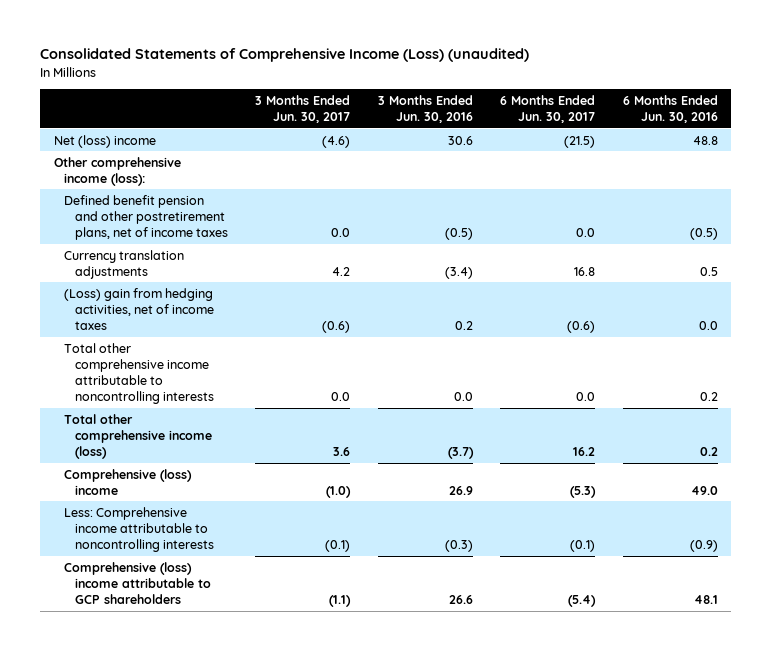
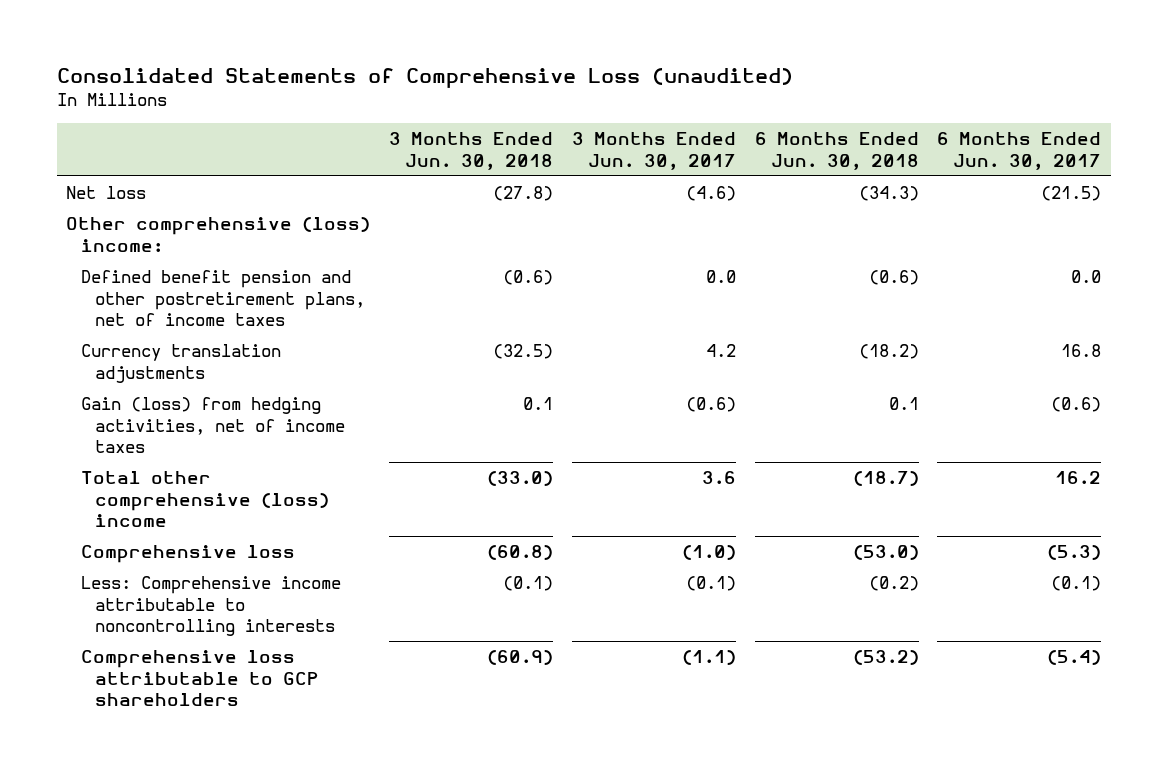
- Consolidated Statements of Comprehensive Income (Loss) (unaudited)
+ Consolidated Statements of Comprehensive Loss (unaudited)
- | 3 Months Ended Jun. 30, 2017 | 3 Months Ended Jun. 30, 2016 | 6 Months Ended Jun. 30, 2017 | 6 Months Ended Jun. 30, 2016
+ | 3 Months Ended Jun. 30, 2018 | 3 Months Ended Jun. 30, 2017 | 6 Months Ended Jun. 30, 2018 | 6 Months Ended Jun. 30, 2017
- Net (loss) income | (4.6) | 30.6 | (21.5) | 48.8
- Other comprehensive income (loss):
+ Net loss | (27.8) | (4.6) | (34.3) | (21.5)
+ Other comprehensive (loss) income:
- (Loss) gain from hedging activities, net of income taxes | (0.6) | 0.2 | (0.6) | 0.0
- Total other comprehensive income attributable to noncontrolling interests | 0.0 | 0.0 | 0.0 | 0.2
- Total other comprehensive income (loss) | 3.6 | (3.7) | 16.2 | 0.2
- Comprehensive (loss) income | (1.0) | 26.9 | (5.3) | 49.0
+ Gain (loss) from hedging activities, net of income taxes | 0.1 | (0.6) | 0.1 | (0.6)
+ Total other comprehensive (loss) income | (33.0) | 3.6 | (18.7) | 16.2
+ Comprehensive loss | (60.8) | (1.0) | (53.0) | (5.3)
- Comprehensive (loss) income attributable to GCP shareholders | (1.1) | 26.6 | (5.4) | 48.1
+ Comprehensive loss attributable to GCP shareholders | (60.9) | (1.1) | (53.2) | (5.4)

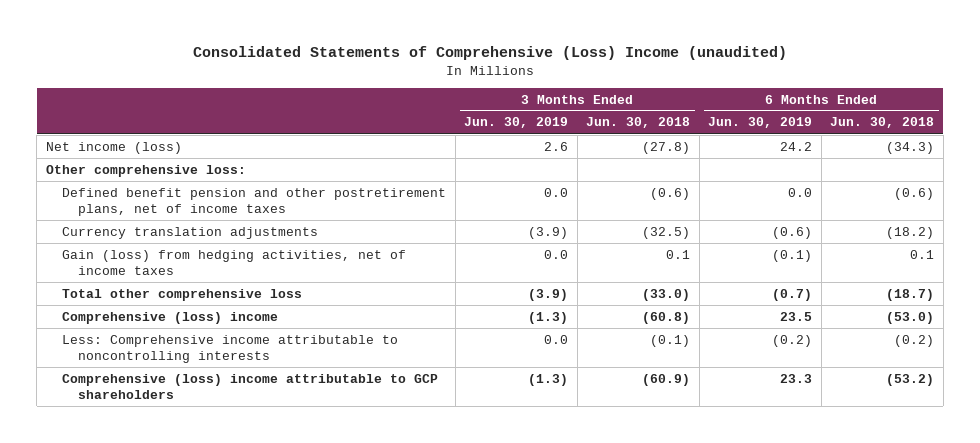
- Consolidated Statements of Comprehensive Loss (unaudited)
+ Consolidated Statements of Comprehensive (Loss) Income (unaudited)
- | 3 Months Ended Jun. 30, 2018 | 3 Months Ended Jun. 30, 2017 | 6 Months Ended Jun. 30, 2018 | 6 Months Ended Jun. 30, 2017
+ | 3 Months Ended Jun. 30, 2019 | 3 Months Ended Jun. 30, 2018 | 6 Months Ended Jun. 30, 2019 | 6 Months Ended Jun. 30, 2018
- Net loss | (27.8) | (4.6) | (34.3) | (21.5)
- Other comprehensive (loss) income:
+ Net income (loss) | 2.6 | (27.8) | 24.2 | (34.3)
+ Other comprehensive loss:
- Total other comprehensive (loss) income | (33.0) | 3.6 | (18.7) | 16.2
- Comprehensive loss | (60.8) | (1.0) | (53.0) | (5.3)
+ Total other comprehensive loss | (3.9) | (33.0) | (0.7) | (18.7)
+ Comprehensive (loss) income | (1.3) | (60.8) | 23.5 | (53.0)
- Comprehensive loss attributable to GCP shareholders | (60.9) | (1.1) | (53.2) | (5.4)
+ Comprehensive (loss) income attributable to GCP shareholders | (1.3) | (60.9) | 23.3 | (53.2)

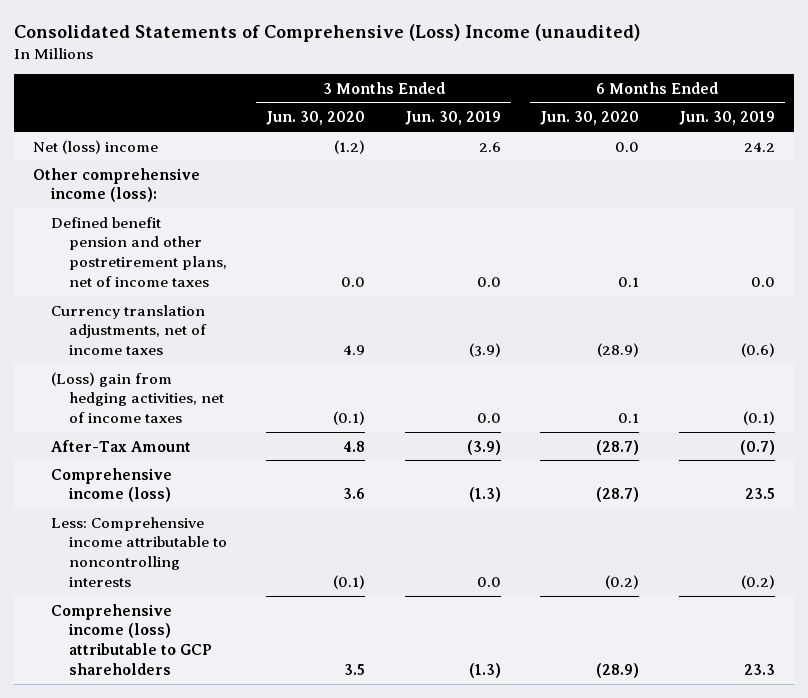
- | 3 Months Ended Jun. 30, 2019 | 3 Months Ended Jun. 30, 2018 | 6 Months Ended Jun. 30, 2019 | 6 Months Ended Jun. 30, 2018
+ | 3 Months Ended Jun. 30, 2020 | 3 Months Ended Jun. 30, 2019 | 6 Months Ended Jun. 30, 2020 | 6 Months Ended Jun. 30, 2019
- Net income (loss) | 2.6 | (27.8) | 24.2 | (34.3)
- Other comprehensive loss:
+ Net (loss) income | (1.2) | 2.6 | 0.0 | 24.2
+ Other comprehensive income (loss):
- Currency translation adjustments | (3.9) | (32.5) | (0.6) | (18.2)
- Gain (loss) from hedging activities, net of income taxes | 0.0 | 0.1 | (0.1) | 0.1
- Total other comprehensive loss | (3.9) | (33.0) | (0.7) | (18.7)
- Comprehensive (loss) income | (1.3) | (60.8) | 23.5 | (53.0)
+ Currency translation adjustments, net of income taxes | 4.9 | (3.9) | (28.9) | (0.6)
+ (Loss) gain from hedging activities, net of income taxes | (0.1) | 0.0 | 0.1 | (0.1)
+ After-Tax Amount | 4.8 | (3.9) | (28.7) | (0.7)
+ Comprehensive income (loss) | 3.6 | (1.3) | (28.7) | 23.5
- Comprehensive (loss) income attributable to GCP shareholders | (1.3) | (60.9) | 23.3 | (53.2)
+ Comprehensive income (loss) attributable to GCP shareholders | 3.5 | (1.3) | (28.9) | 23.3

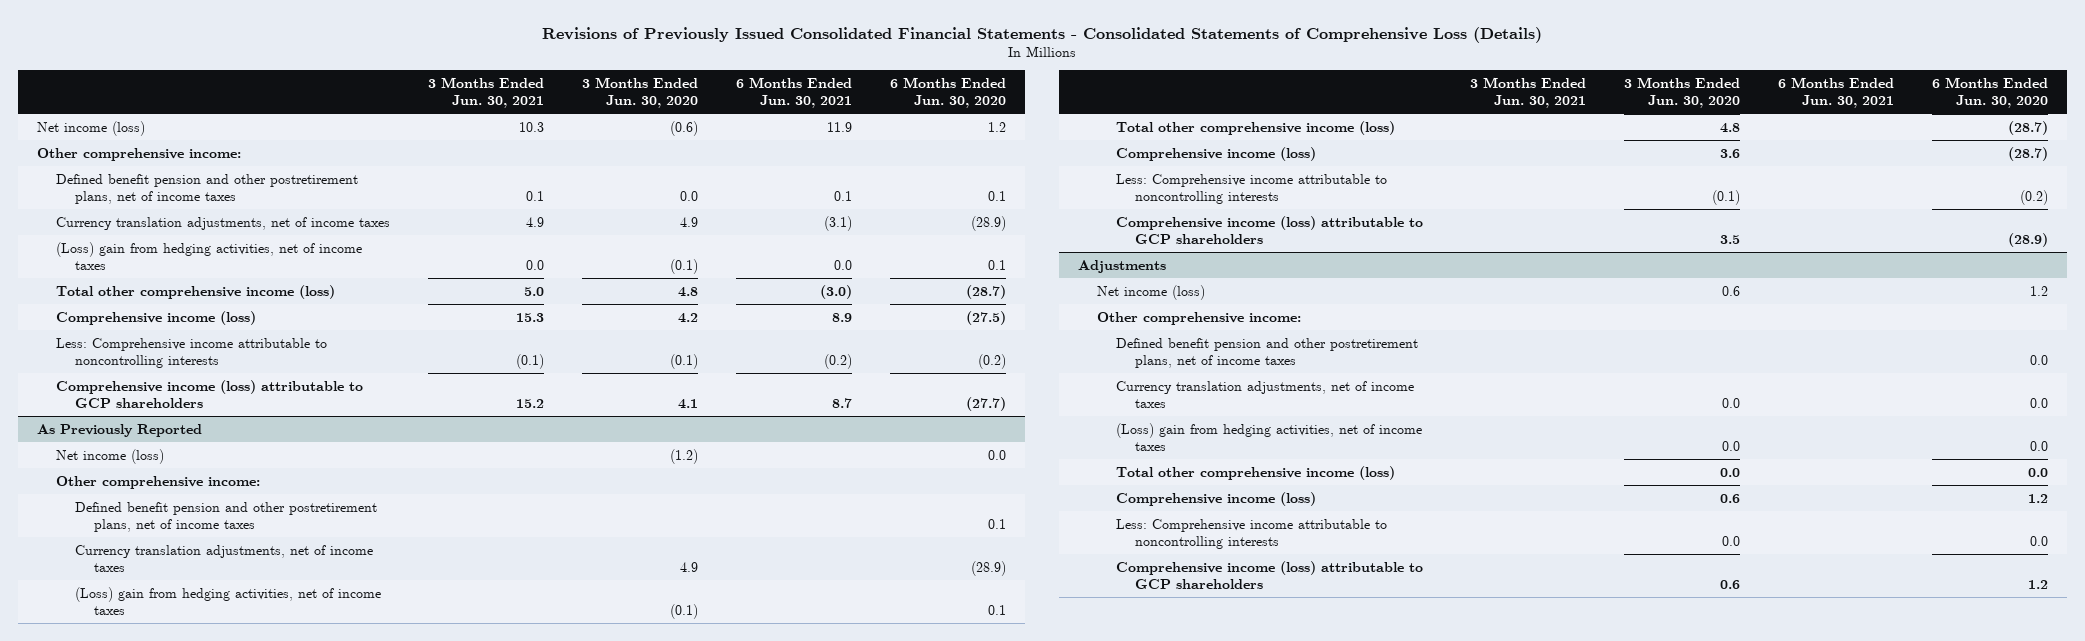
- Consolidated Statements of Comprehensive (Loss) Income (unaudited)
+ Revisions of Previously Issued Consolidated Financial Statements - Consolidated Statements of Comprehensive Loss (Details)
- | 3 Months Ended Jun. 30, 2020 | 3 Months Ended Jun. 30, 2019 | 6 Months Ended Jun. 30, 2020 | 6 Months Ended Jun. 30, 2019
+ | 3 Months Ended Jun. 30, 2021 | 3 Months Ended Jun. 30, 2020 | 6 Months Ended Jun. 30, 2021 | 6 Months Ended Jun. 30, 2020
- Net (loss) income | (1.2) | 2.6 | 0.0 | 24.2
- Other comprehensive income (loss):
+ Net income (loss) | 10.3 | (0.6) | 11.9 | 1.2
+ Other comprehensive income:
- After-Tax Amount | 4.8 | (3.9) | (28.7) | (0.7)
+ Total other comprehensive income (loss) | 5.0 | 4.8 | (3.0) | (28.7)
+ Comprehensive income (loss) | 15.3 | 4.2 | 8.9 | (27.5)
+ Less: Comprehensive income attributable to noncontrolling interests | (0.1) | (0.1) | (0.2) | (0.2)
+ Comprehensive income (loss) attributable to GCP shareholders | 15.2 | 4.1 | 8.7 | (27.7)
+ As Previously Reported
+ Net income (loss) | | (1.2) | | 0.0
+ Other comprehensive income:
+ Defined benefit pension and other postretirement plans, net of income taxes | | | | 0.1
+ Currency translation adjustments, net of income taxes | | 4.9 | | (28.9)
+ (Loss) gain from hedging activities, net of income taxes | | (0.1) | | 0.1
+ Total other comprehensive income (loss) | | 4.8 | | (28.7)
+ Adjustments
+ Net income (loss) | | 0.6 | | 1.2
+ Other comprehensive income:
+ Defined benefit pension and other postretirement plans, net of income taxes | | | | 0.0
+ Currency translation adjustments, net of income taxes | | 0.0 | | 0.0
+ (Loss) gain from hedging activities, net of income taxes | | 0.0 | | 0.0
+ Total other comprehensive income (loss) | | 0.0 | | 0.0
+ Comprehensive income (loss) | | 0.6 | | 1.2
+ Less: Comprehensive income attributable to noncontrolling interests | | 0.0 | | 0.0
+ Comprehensive income (loss) attributable to GCP shareholders | | 0.6 | | 1.2

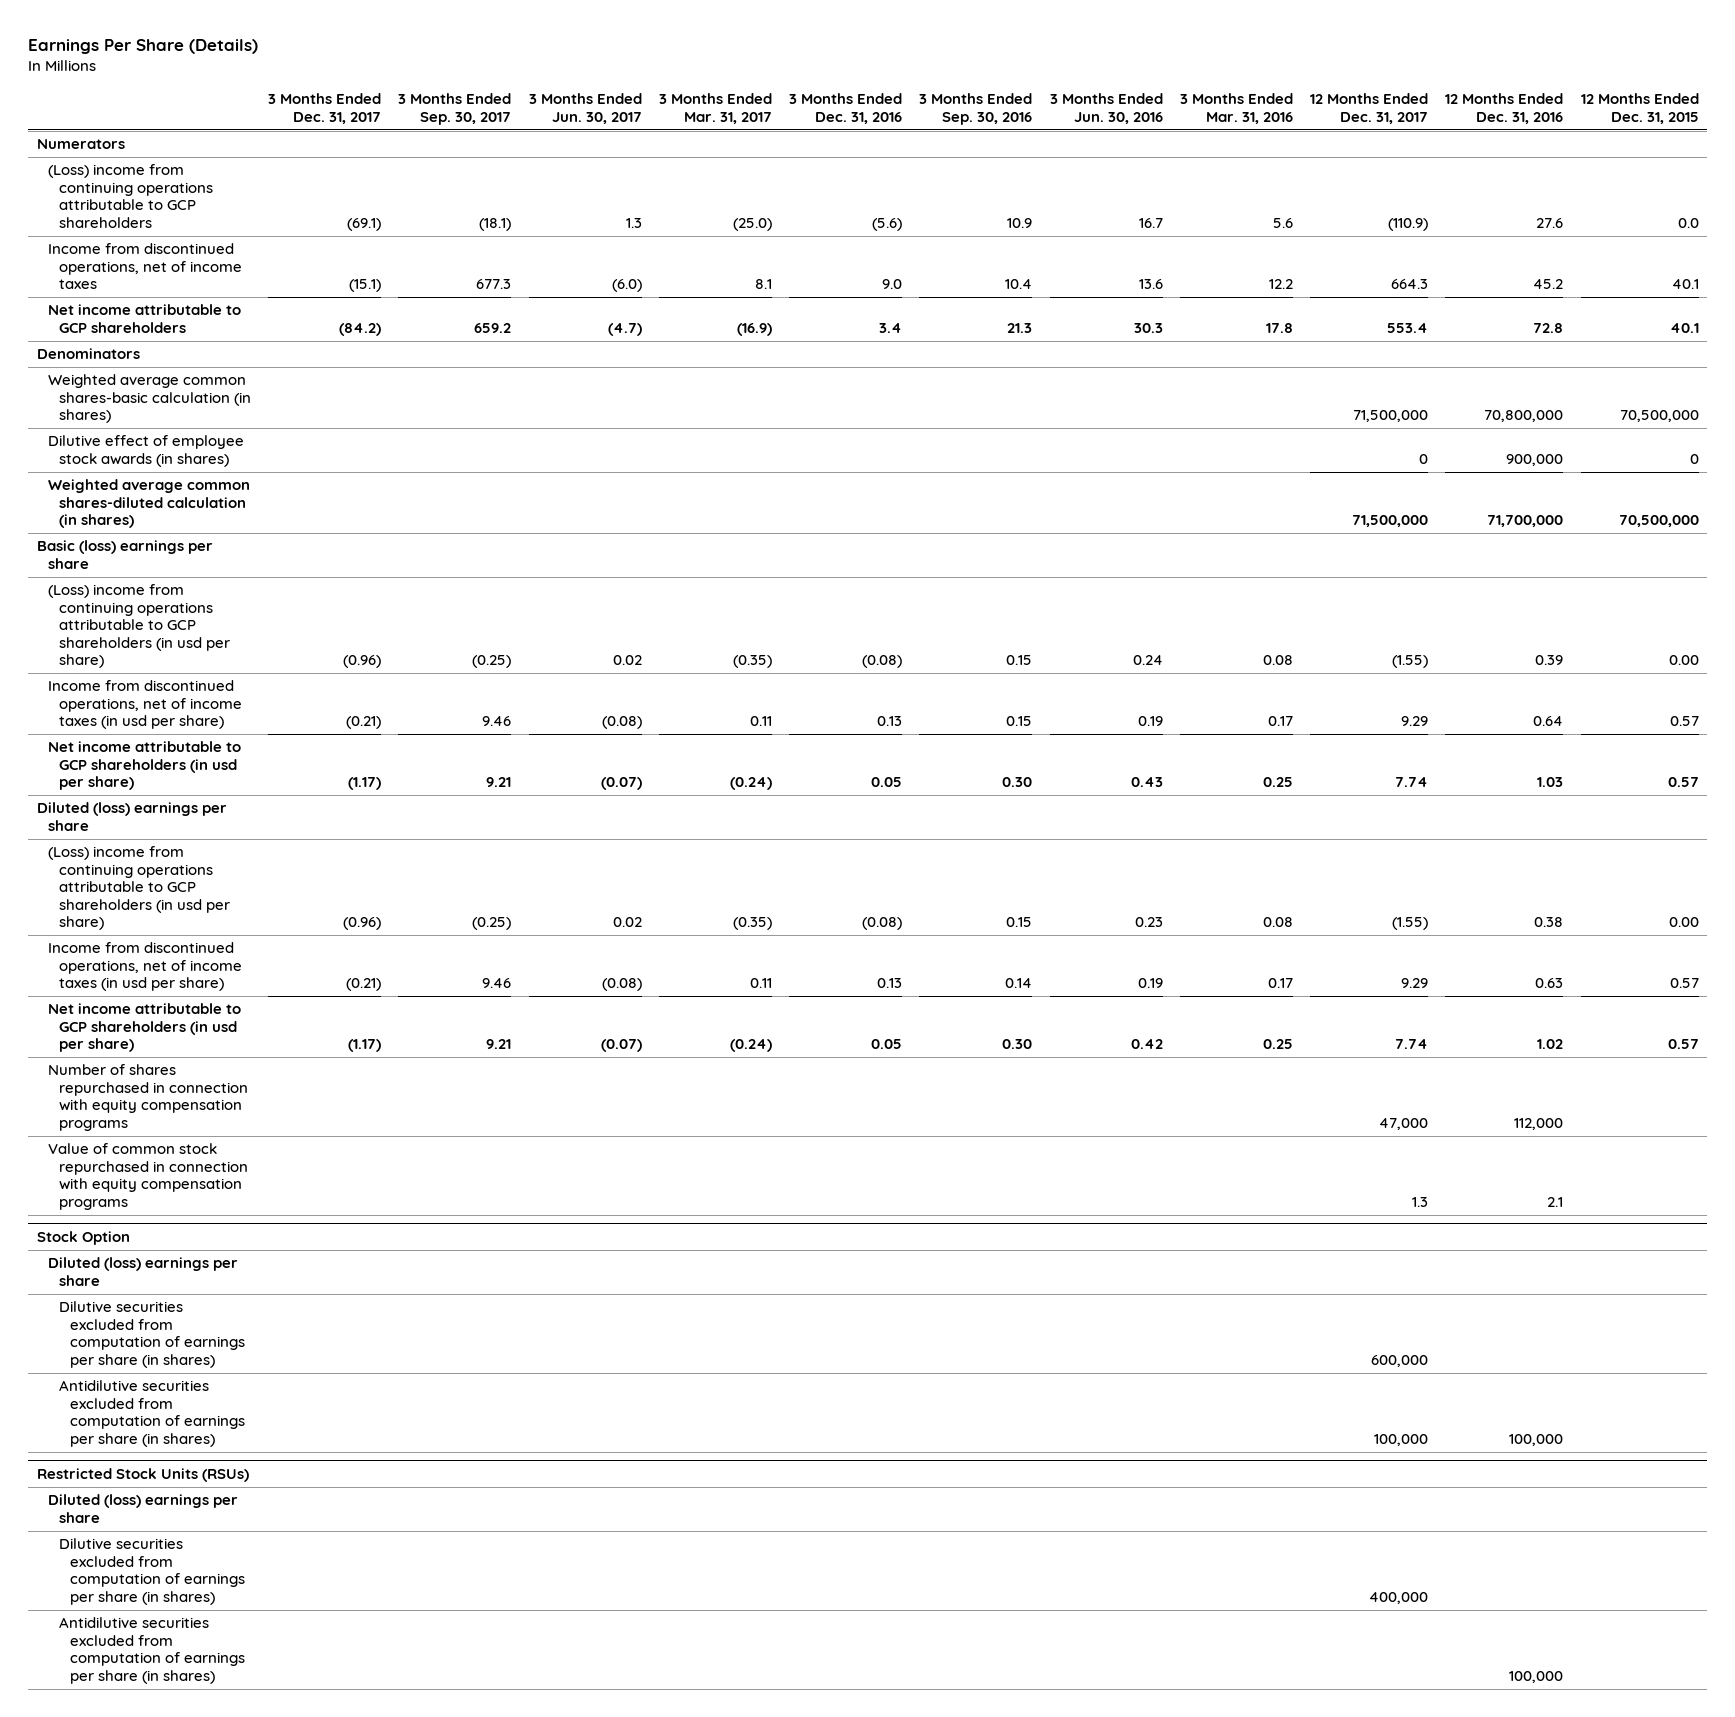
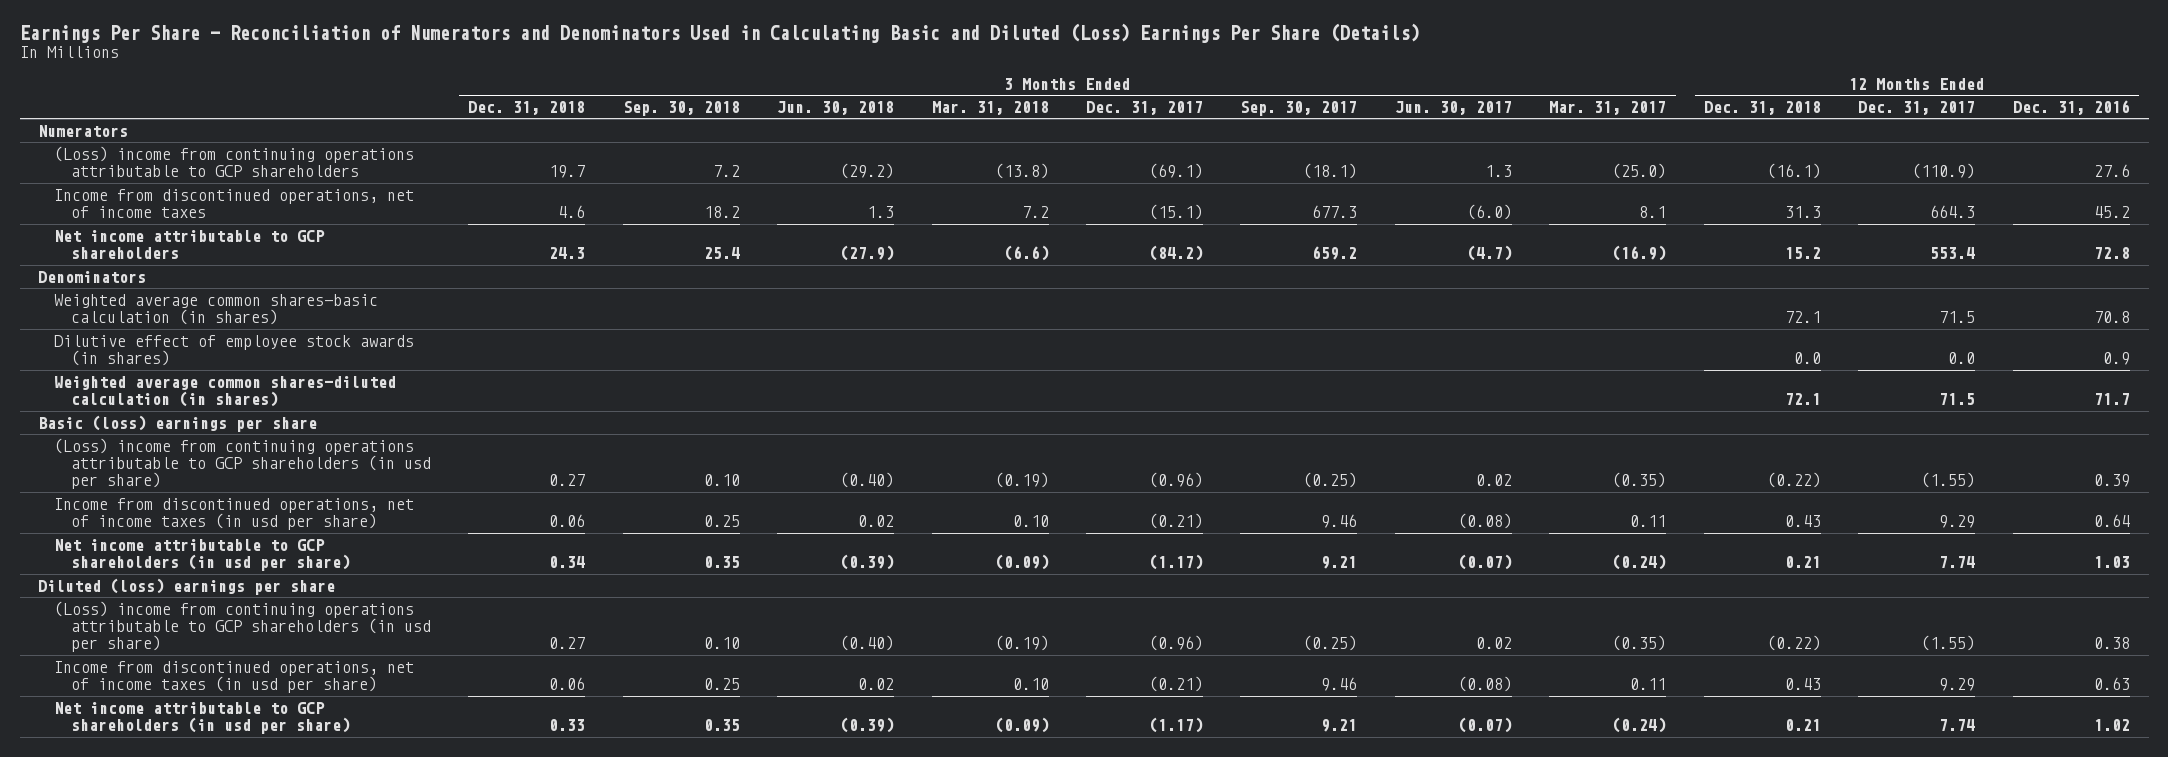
- Earnings Per Share (Details)
+ Earnings Per Share - Reconciliation of Numerators and Denominators Used in Calculating Basic and Diluted (Loss) Earnings Per Share (Details)
- | 3 Months Ended Dec. 31, 2017 | 3 Months Ended Sep. 30, 2017 | 3 Months Ended Jun. 30, 2017 | 3 Months Ended Mar. 31, 2017 | 3 Months Ended Dec. 31, 2016 | 3 Months Ended Sep. 30, 2016 | 3 Months Ended Jun. 30, 2016 | 3 Months Ended Mar. 31, 2016 | 12 Months Ended Dec. 31, 2017 | 12 Months Ended Dec. 31, 2016 | 12 Months Ended Dec. 31, 2015
+ | 3 Months Ended Dec. 31, 2018 | 3 Months Ended Sep. 30, 2018 | 3 Months Ended Jun. 30, 2018 | 3 Months Ended Mar. 31, 2018 | 3 Months Ended Dec. 31, 2017 | 3 Months Ended Sep. 30, 2017 | 3 Months Ended Jun. 30, 2017 | 3 Months Ended Mar. 31, 2017 | 12 Months Ended Dec. 31, 2018 | 12 Months Ended Dec. 31, 2017 | 12 Months Ended Dec. 31, 2016
- Weighted average common shares-basic calculation (in shares) | | | | | | | | | 71,500,000 | 70,800,000 | 70,500,000
- Dilutive effect of employee stock awards (in shares) | | | | | | | | | 0 | 900,000 | 0
- Weighted average common shares-diluted calculation (in shares) | | | | | | | | | 71,500,000 | 71,700,000 | 70,500,000
+ Weighted average common shares-basic calculation (in shares) | | | | | | | | | 72.1 | 71.5 | 70.8
+ Dilutive effect of employee stock awards (in shares) | | | | | | | | | 0.0 | 0.0 | 0.9
+ Weighted average common shares-diluted calculation (in shares) | | | | | | | | | 72.1 | 71.5 | 71.7
- Number of shares repurchased in connection with equity compensation programs | | | | | | | | | 47,000 | 112,000 |
- Value of common stock repurchased in connection with equity compensation programs | | | | | | | | | 1.3 | 2.1 |
- Stock Option
- Diluted (loss) earnings per share
- Dilutive securities excluded from computation of earnings per share (in shares) | | | | | | | | | 600,000 | |
- Antidilutive securities excluded from computation of earnings per share (in shares) | | | | | | | | | 100,000 | 100,000 |
- Restricted Stock Units (RSUs)
- Diluted (loss) earnings per share
- Dilutive securities excluded from computation of earnings per share (in shares) | | | | | | | | | 400,000 | |
- Antidilutive securities excluded from computation of earnings per share (in shares) | | | | | | | | | | 100,000 |

